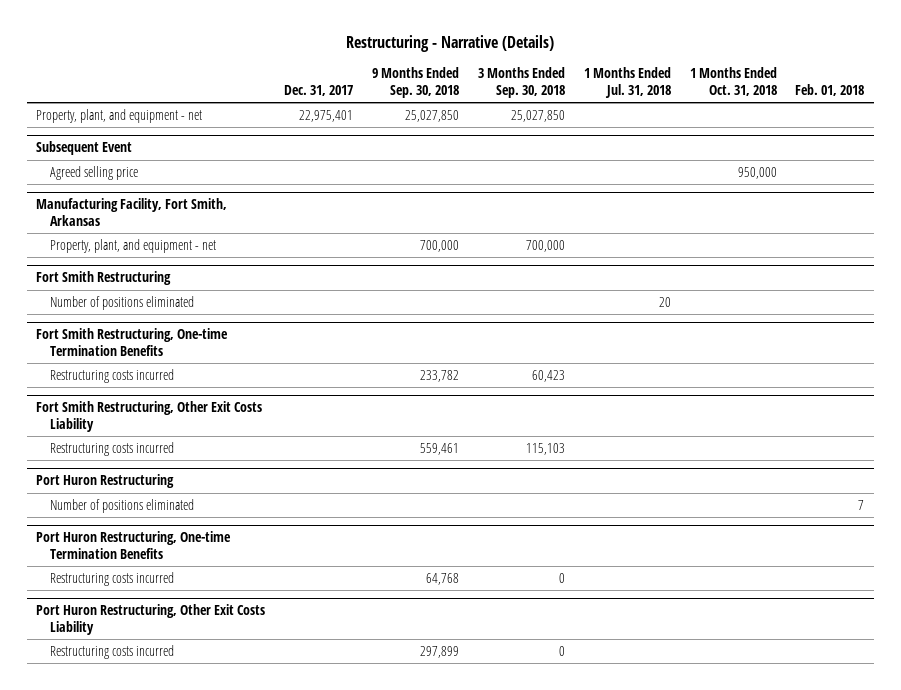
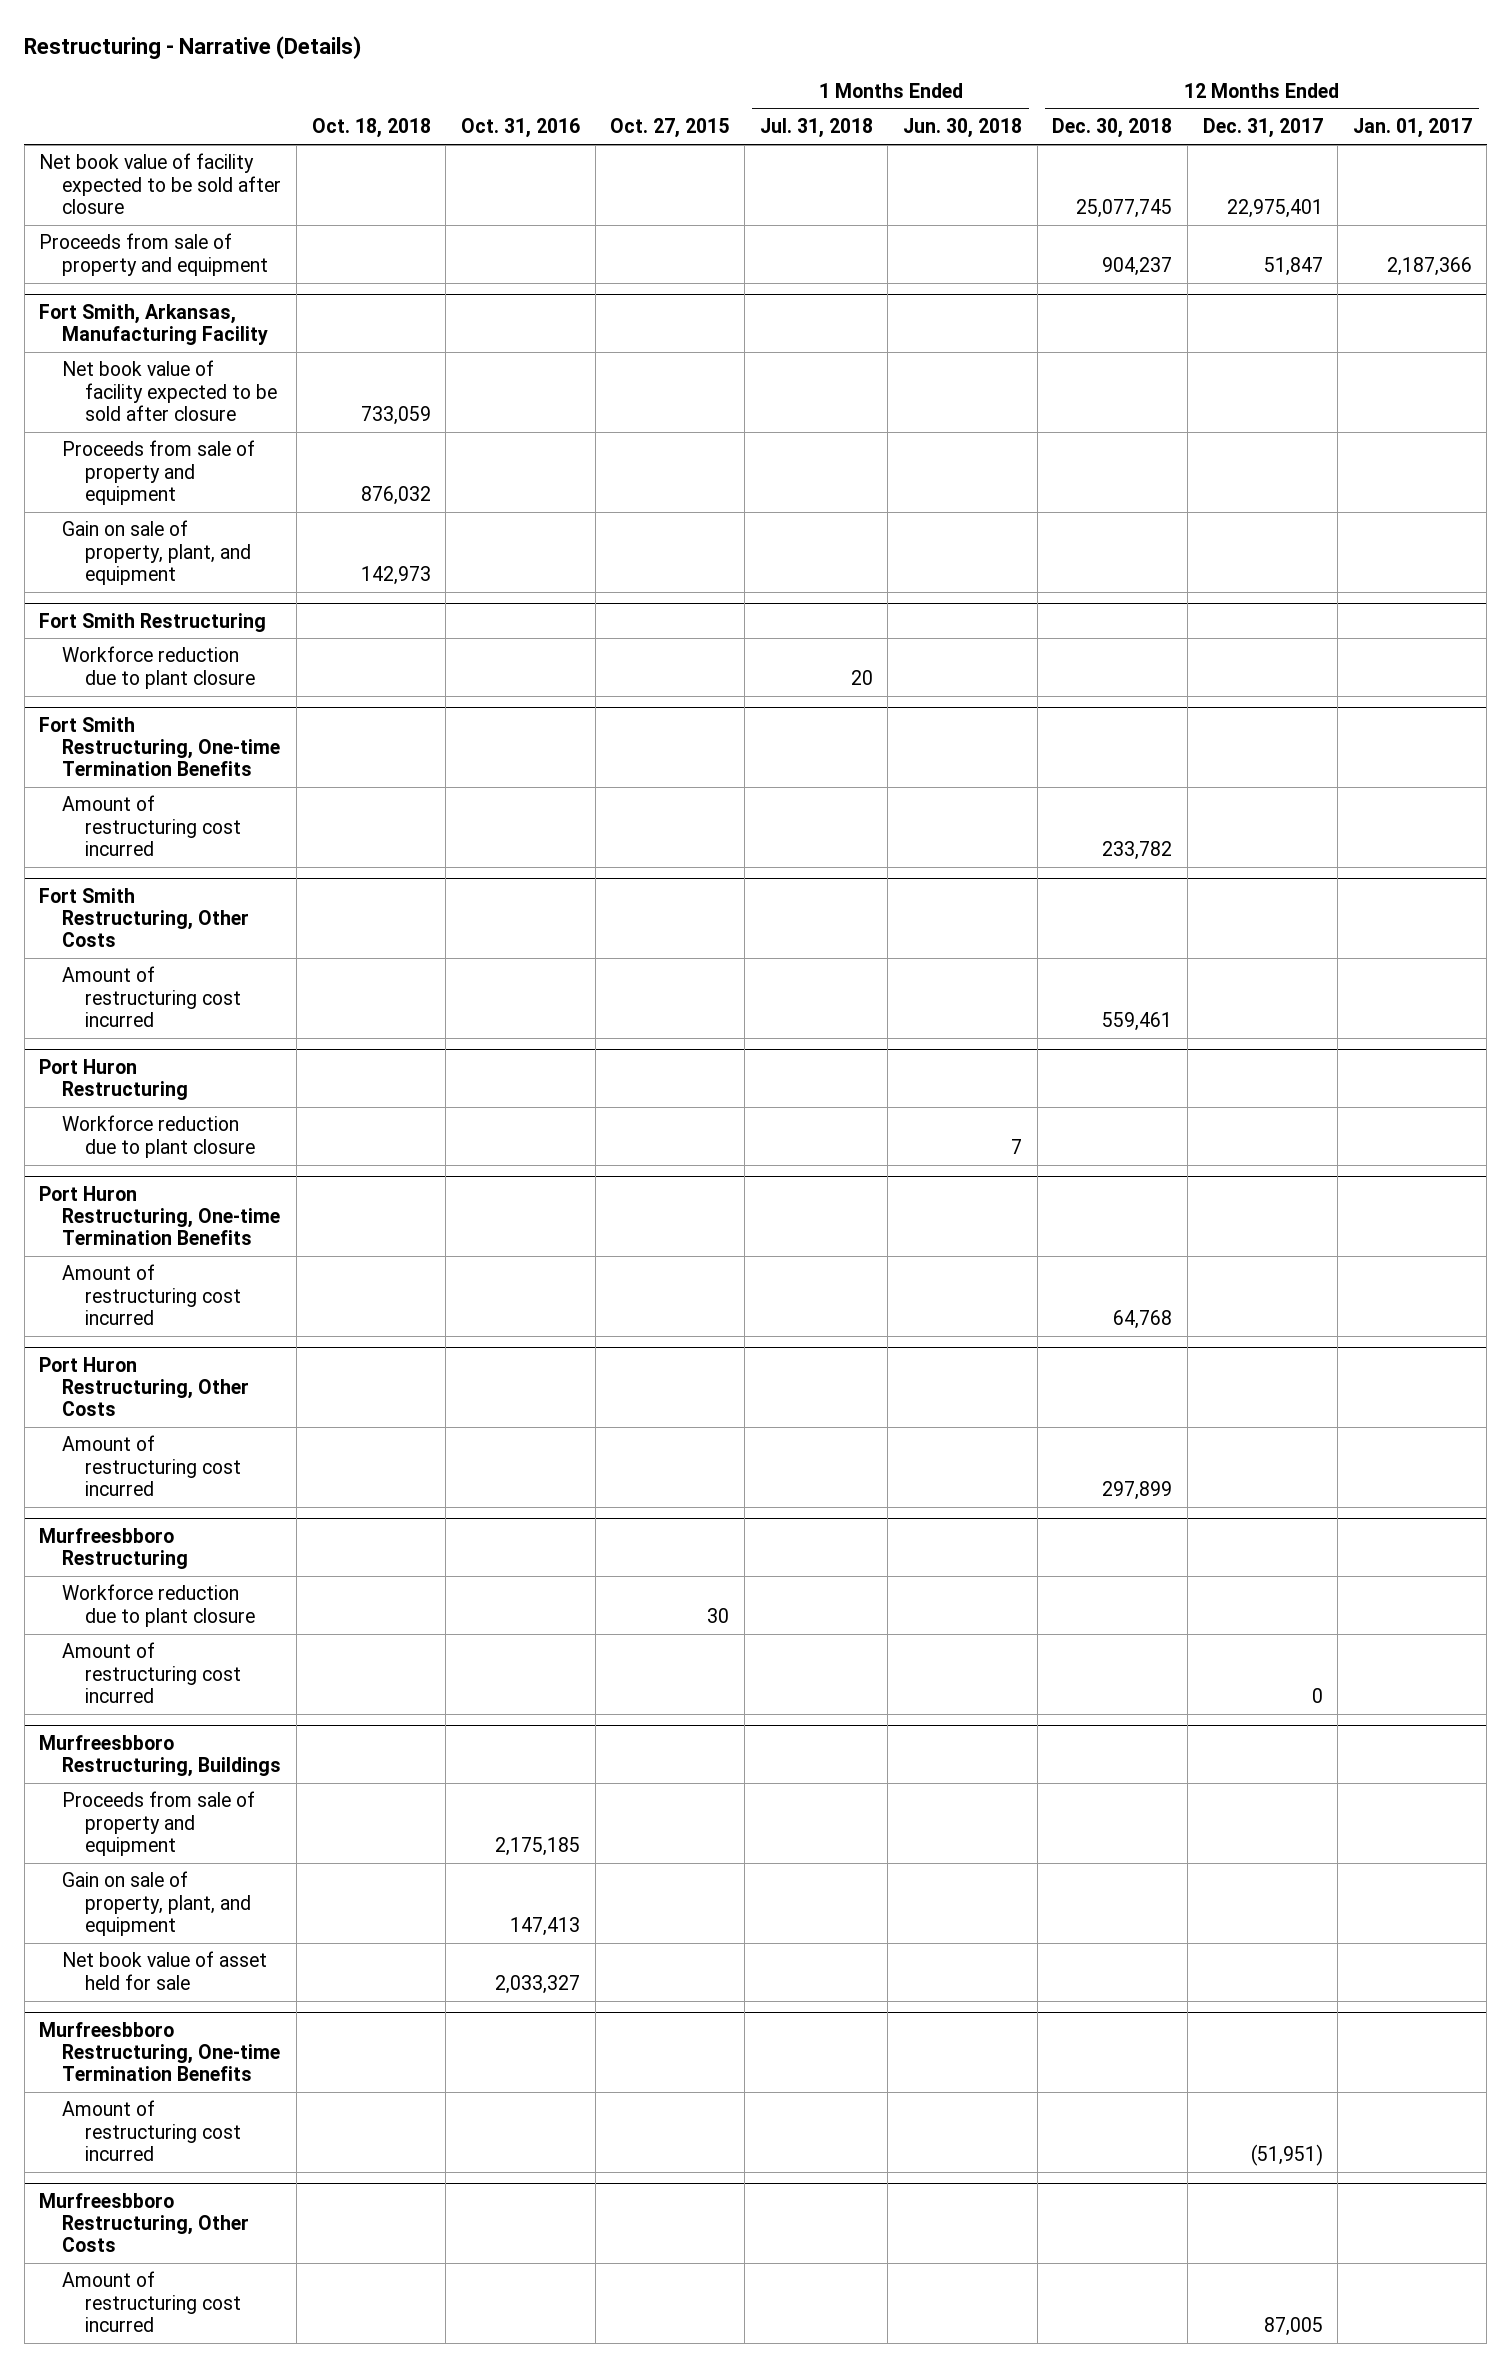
- | Dec. 31, 2017 | 9 Months Ended Sep. 30, 2018 | 3 Months Ended Sep. 30, 2018 | 1 Months Ended Jul. 31, 2018 | 1 Months Ended Oct. 31, 2018 | Feb. 01, 2018
+ | Oct. 18, 2018 | Oct. 31, 2016 | Oct. 27, 2015 | 1 Months Ended Jul. 31, 2018 | 1 Months Ended Jun. 30, 2018 | 12 Months Ended Dec. 30, 2018 | 12 Months Ended Dec. 31, 2017 | 12 Months Ended Jan. 01, 2017
- Property, plant, and equipment - net | 22,975,401 | 25,027,850 | 25,027,850 | | |
- Subsequent Event
- Agreed selling price | | | | | 950,000 |
- Manufacturing Facility, Fort Smith, Arkansas
- Property, plant, and equipment - net | | 700,000 | 700,000 | | |
+ Net book value of facility expected to be sold after closure | | | | | | 25,077,745 | 22,975,401 |
+ Proceeds from sale of property and equipment | | | | | | 904,237 | 51,847 | 2,187,366
+ Fort Smith, Arkansas, Manufacturing Facility
+ Net book value of facility expected to be sold after closure | 733,059 | | | | | | |
+ Proceeds from sale of property and equipment | 876,032 | | | | | | |
+ Gain on sale of property, plant, and equipment | 142,973 | | | | | | |
@ Fort Smith Restructuring
- Number of positions eliminated | | | | 20 | |
+ Workforce reduction due to plant closure | | | | 20 | | | |
@ Fort Smith Restructuring, One-time Termination Benefits
- Restructuring costs incurred | | 233,782 | 60,423 | | |
- Fort Smith Restructuring, Other Exit Costs Liability
- Restructuring costs incurred | | 559,461 | 115,103 | | |
@ Fort Smith Restructuring, One-time Termination Benefits
+ Amount of restructuring cost incurred | | | | | | 233,782 | |
+ Fort Smith Restructuring, Other Costs
+ Amount of restructuring cost incurred | | | | | | 559,461 | |
@ Port Huron Restructuring
- Number of positions eliminated | | | | | | 7
+ Workforce reduction due to plant closure | | | | | 7 | | |
@ Port Huron Restructuring, One-time Termination Benefits
- Restructuring costs incurred | | 64,768 | 0 | | |
- Port Huron Restructuring, Other Exit Costs Liability
- Restructuring costs incurred | | 297,899 | 0 | | |
@ Port Huron Restructuring, One-time Termination Benefits
+ Amount of restructuring cost incurred | | | | | | 64,768 | |
+ Port Huron Restructuring, Other Costs
+ Amount of restructuring cost incurred | | | | | | 297,899 | |
+ Murfreesbboro Restructuring
+ Workforce reduction due to plant closure | | | 30 | | | | |
+ Amount of restructuring cost incurred | | | | | | | 0 |
+ Murfreesbboro Restructuring, Buildings
+ Proceeds from sale of property and equipment | | 2,175,185 | | | | | |
+ Gain on sale of property, plant, and equipment | | 147,413 | | | | | |
+ Net book value of asset held for sale | | 2,033,327 | | | | | |
+ Murfreesbboro Restructuring, One-time Termination Benefits
+ Amount of restructuring cost incurred | | | | | | | (51,951) |
+ Murfreesbboro Restructuring, Other Costs
+ Amount of restructuring cost incurred | | | | | | | 87,005 |

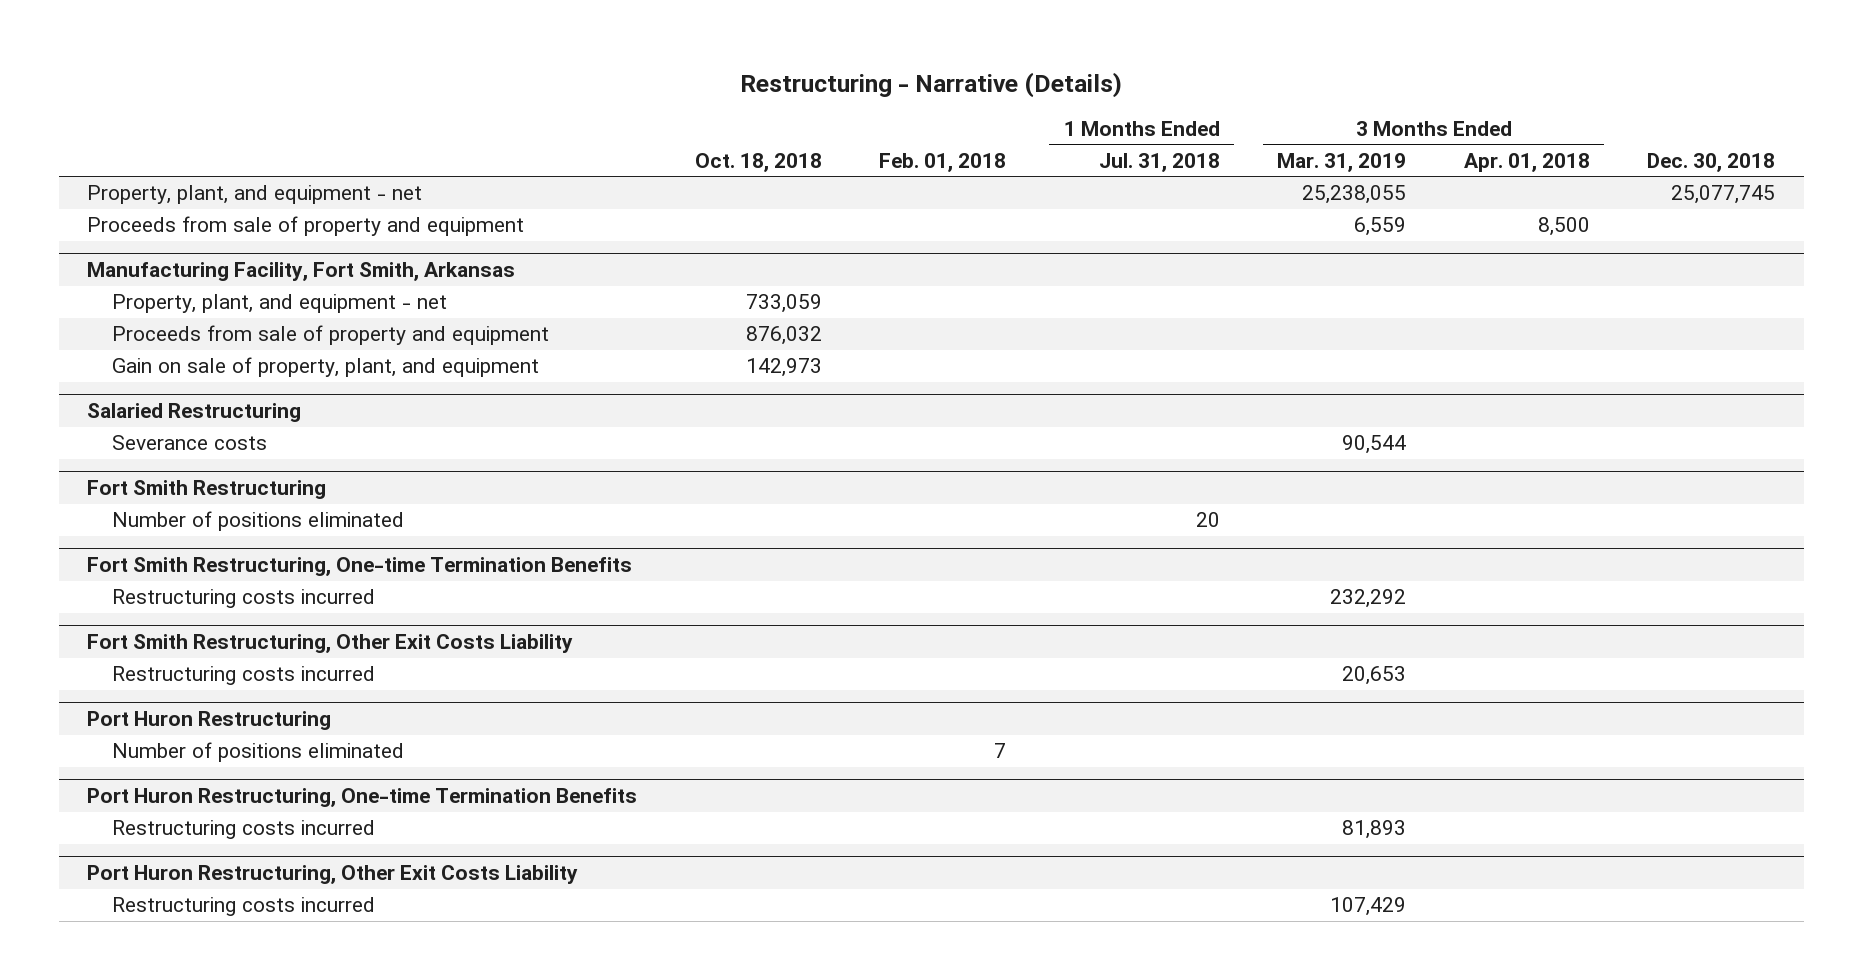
- | Oct. 18, 2018 | Oct. 31, 2016 | Oct. 27, 2015 | 1 Months Ended Jul. 31, 2018 | 1 Months Ended Jun. 30, 2018 | 12 Months Ended Dec. 30, 2018 | 12 Months Ended Dec. 31, 2017 | 12 Months Ended Jan. 01, 2017
+ | Oct. 18, 2018 | Feb. 01, 2018 | 1 Months Ended Jul. 31, 2018 | 3 Months Ended Mar. 31, 2019 | 3 Months Ended Apr. 01, 2018 | Dec. 30, 2018
- Net book value of facility expected to be sold after closure | | | | | | 25,077,745 | 22,975,401 |
+ Property, plant, and equipment - net | | | | 25,238,055 | | 25,077,745
- Fort Smith, Arkansas, Manufacturing Facility
- Net book value of facility expected to be sold after closure | 733,059 | | | | | | |
+ Manufacturing Facility, Fort Smith, Arkansas
+ Property, plant, and equipment - net | 733,059 | | | | |
+ Salaried Restructuring
+ Severance costs | | | | 90,544 | |
@ Fort Smith Restructuring
- Workforce reduction due to plant closure | | | | 20 | | | |
+ Number of positions eliminated | | | 20 | | |
@ Fort Smith Restructuring, One-time Termination Benefits
- Amount of restructuring cost incurred | | | | | | 233,782 | |
- Fort Smith Restructuring, Other Costs
- Amount of restructuring cost incurred | | | | | | 559,461 | |
@ Fort Smith Restructuring, One-time Termination Benefits
+ Restructuring costs incurred | | | | 232,292 | |
+ Fort Smith Restructuring, Other Exit Costs Liability
+ Restructuring costs incurred | | | | 20,653 | |
@ Port Huron Restructuring
- Workforce reduction due to plant closure | | | | | 7 | | |
+ Number of positions eliminated | | 7 | | | |
@ Port Huron Restructuring, One-time Termination Benefits
- Amount of restructuring cost incurred | | | | | | 64,768 | |
- Port Huron Restructuring, Other Costs
- Amount of restructuring cost incurred | | | | | | 297,899 | |
- Murfreesbboro Restructuring
- Workforce reduction due to plant closure | | | 30 | | | | |
- Amount of restructuring cost incurred | | | | | | | 0 |
- Murfreesbboro Restructuring, Buildings
- Proceeds from sale of property and equipment | | 2,175,185 | | | | | |
- Gain on sale of property, plant, and equipment | | 147,413 | | | | | |
- Net book value of asset held for sale | | 2,033,327 | | | | | |
- Murfreesbboro Restructuring, One-time Termination Benefits
- Amount of restructuring cost incurred | | | | | | | (51,951) |
- Murfreesbboro Restructuring, Other Costs
- Amount of restructuring cost incurred | | | | | | | 87,005 |
@ Port Huron Restructuring, One-time Termination Benefits
+ Restructuring costs incurred | | | | 81,893 | |
+ Port Huron Restructuring, Other Exit Costs Liability
+ Restructuring costs incurred | | | | 107,429 | |

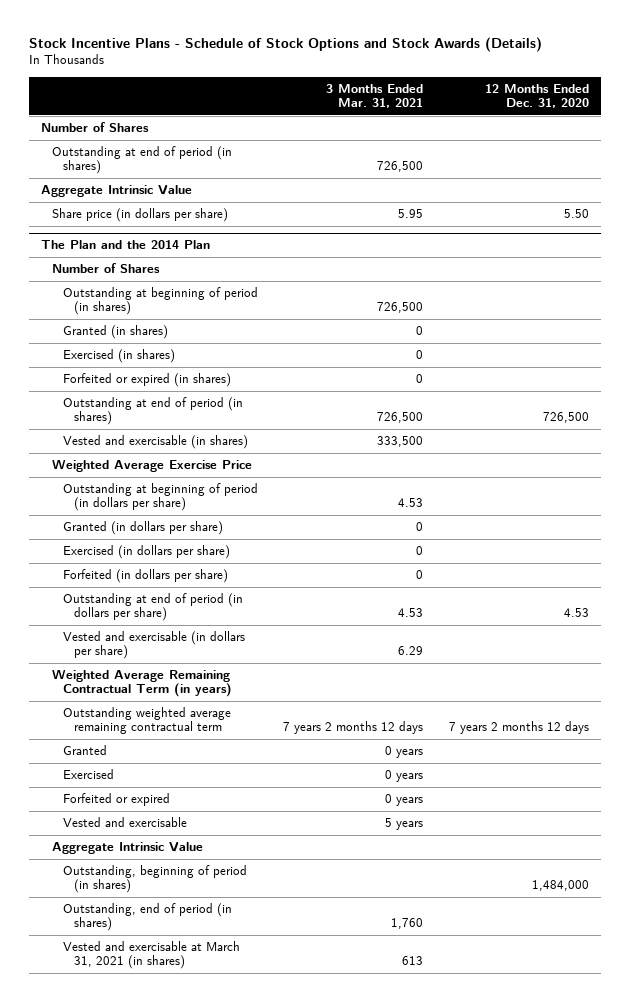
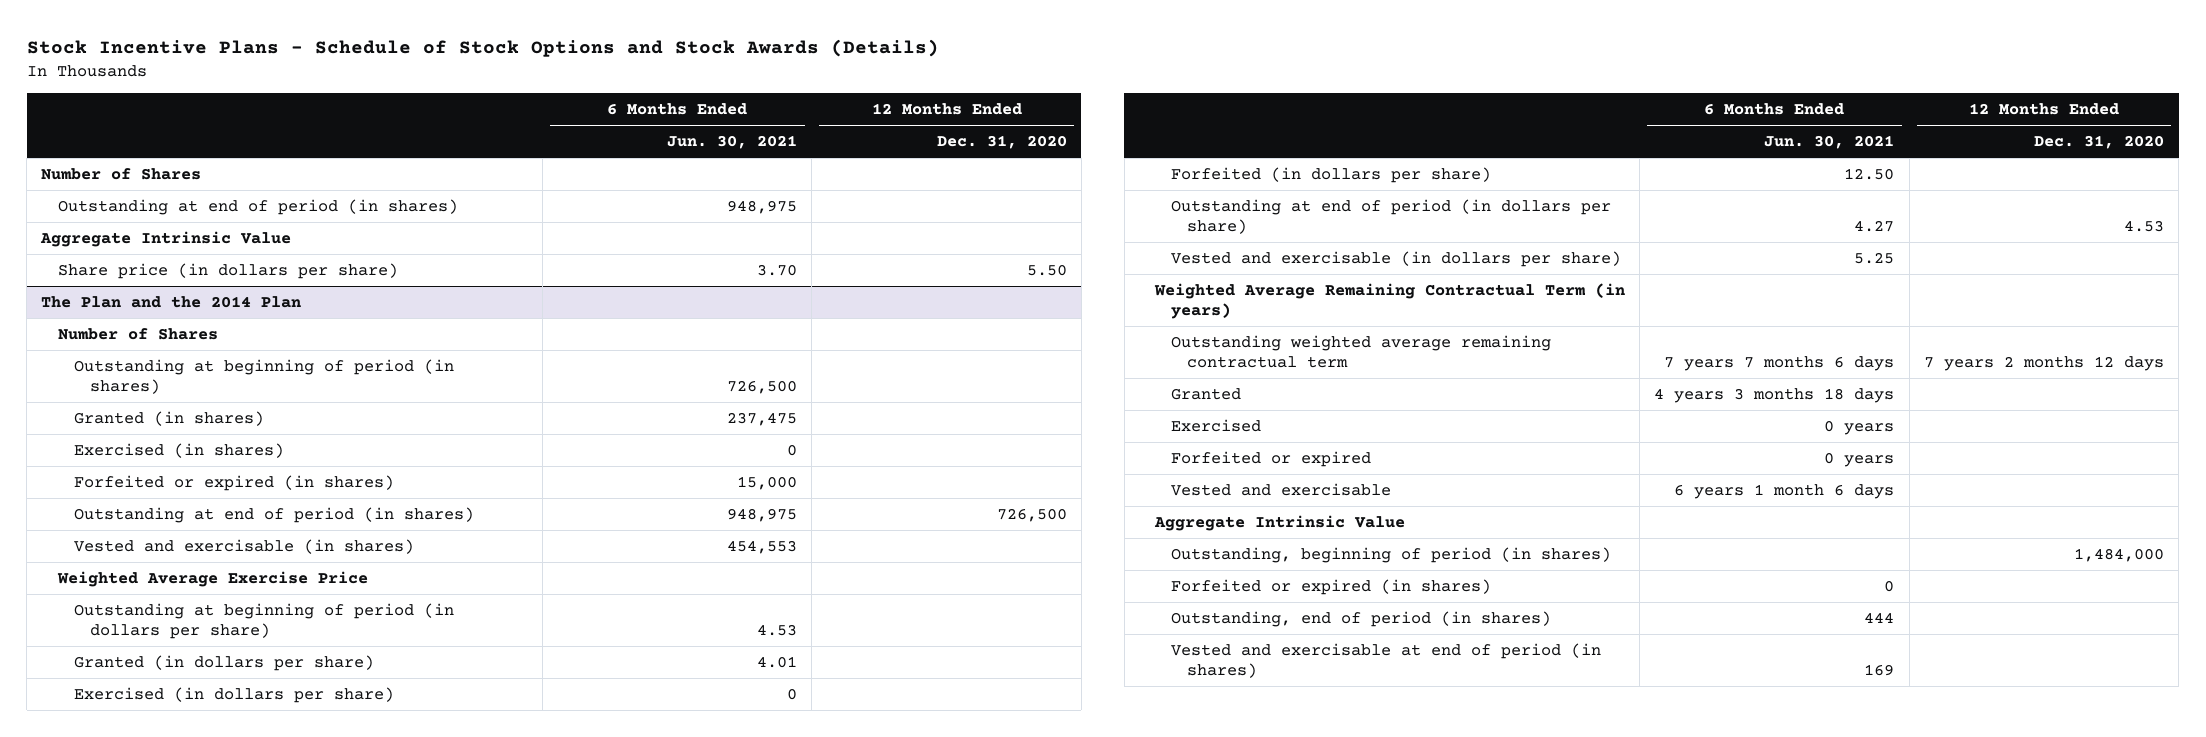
- | 3 Months Ended Mar. 31, 2021 | 12 Months Ended Dec. 31, 2020
+ | 6 Months Ended Jun. 30, 2021 | 12 Months Ended Dec. 31, 2020
@ The Plan and the 2014 Plan
+ Forfeited or expired (in shares) | 0 |
- Vested and exercisable at March 31, 2021 (in shares) | 613 |
+ Vested and exercisable at end of period (in shares) | 169 |

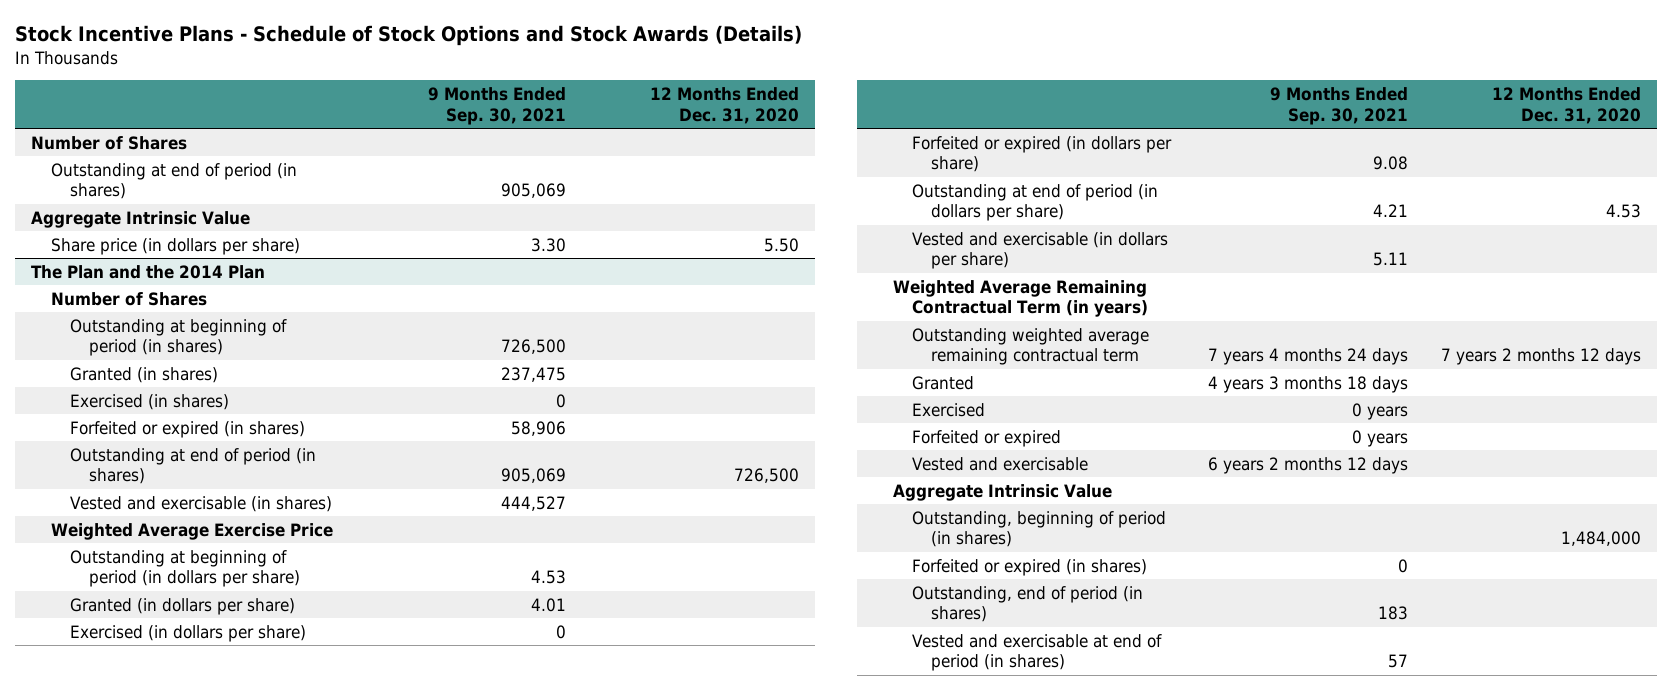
- | 6 Months Ended Jun. 30, 2021 | 12 Months Ended Dec. 31, 2020
+ | 9 Months Ended Sep. 30, 2021 | 12 Months Ended Dec. 31, 2020
@ The Plan and the 2014 Plan
- Forfeited (in dollars per share) | 12.50 |
+ Forfeited or expired (in dollars per share) | 9.08 |

